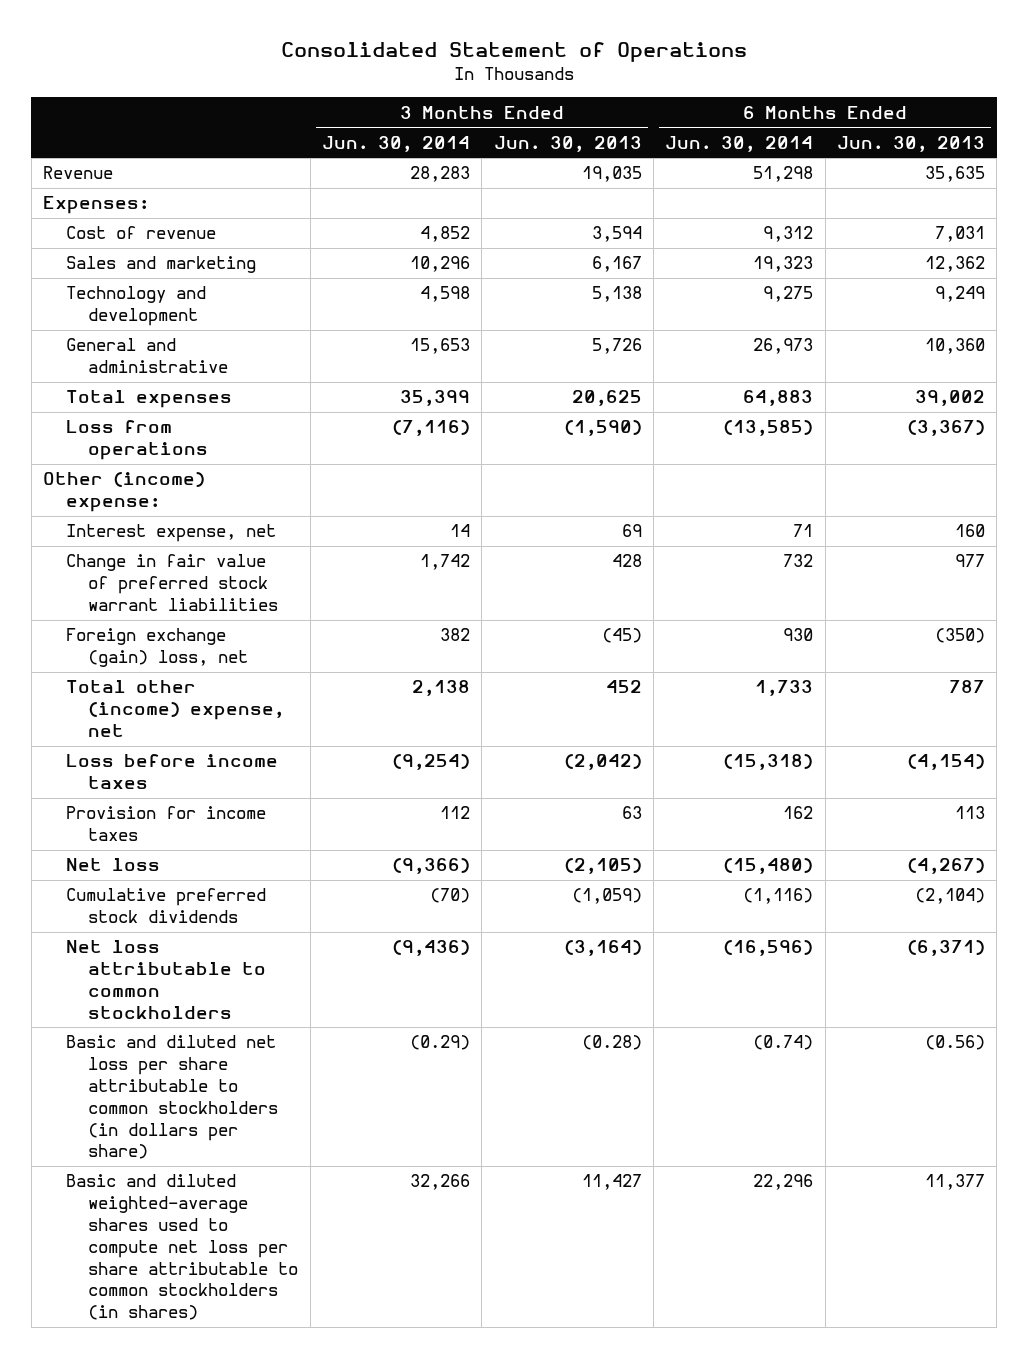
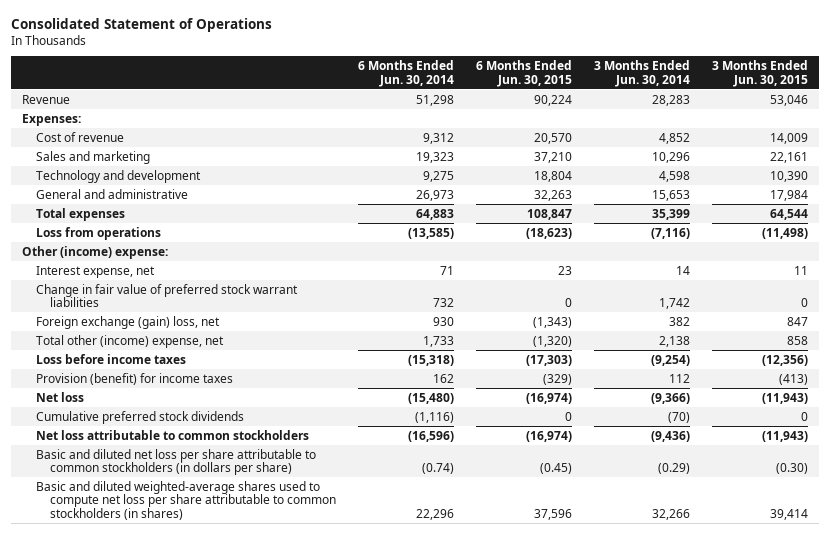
- | 3 Months Ended Jun. 30, 2014 | 3 Months Ended Jun. 30, 2013 | 6 Months Ended Jun. 30, 2014 | 6 Months Ended Jun. 30, 2013
+ | 6 Months Ended Jun. 30, 2014 | 6 Months Ended Jun. 30, 2015 | 3 Months Ended Jun. 30, 2014 | 3 Months Ended Jun. 30, 2015
- Provision for income taxes | 112 | 63 | 162 | 113
+ Provision (benefit) for income taxes | 162 | (329) | 112 | (413)

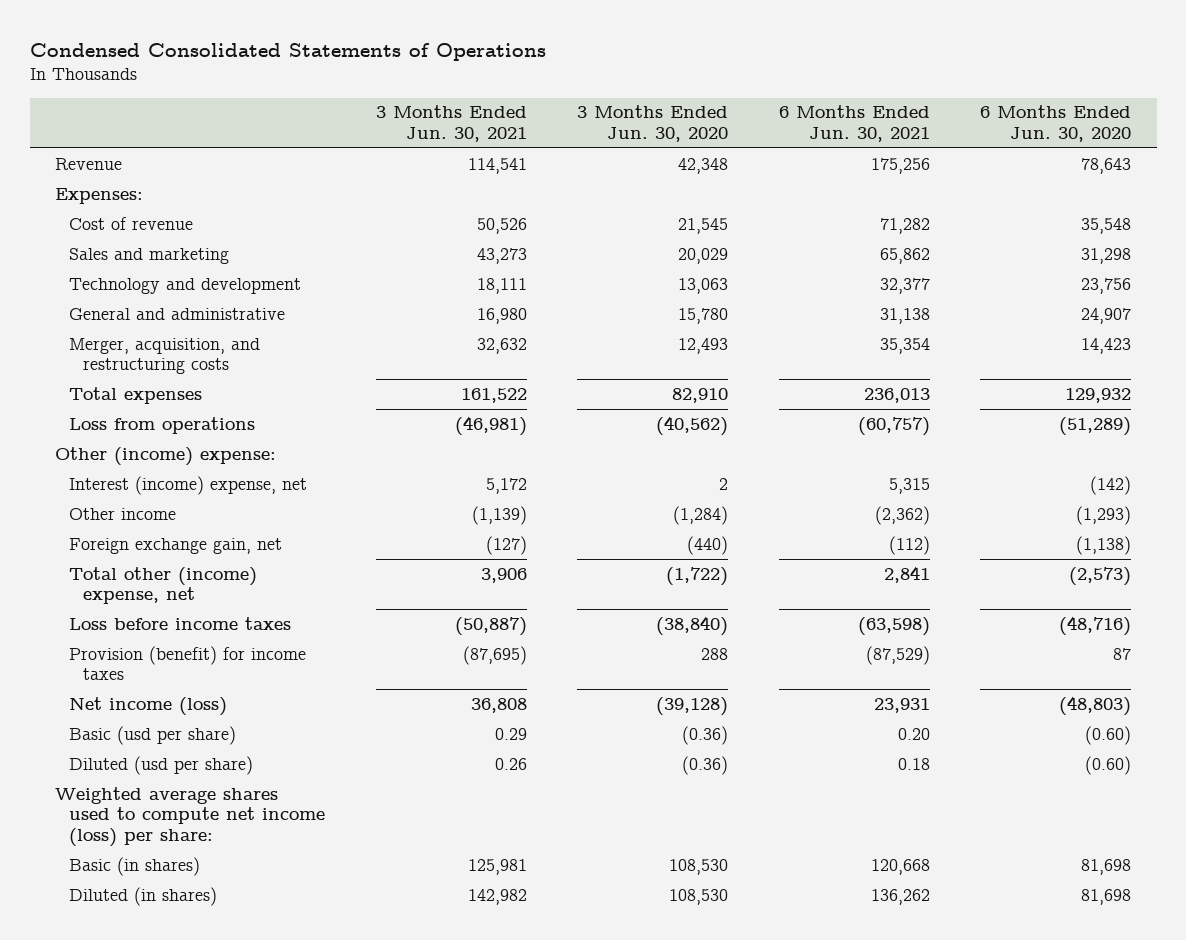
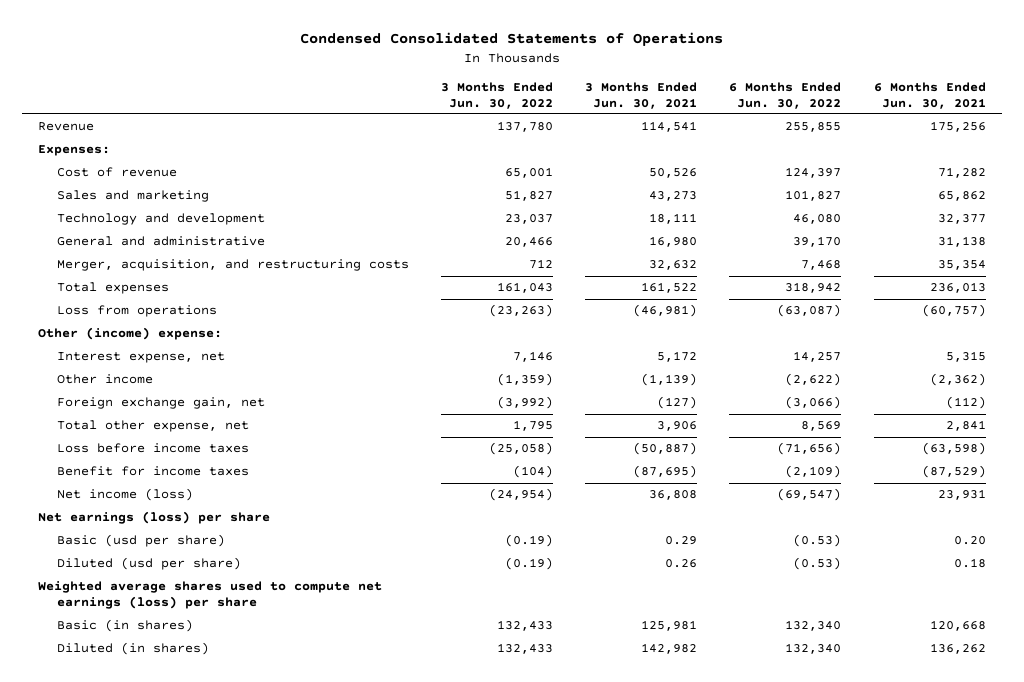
- | 3 Months Ended Jun. 30, 2021 | 3 Months Ended Jun. 30, 2020 | 6 Months Ended Jun. 30, 2021 | 6 Months Ended Jun. 30, 2020
+ | 3 Months Ended Jun. 30, 2022 | 3 Months Ended Jun. 30, 2021 | 6 Months Ended Jun. 30, 2022 | 6 Months Ended Jun. 30, 2021
- Interest (income) expense, net | 5,172 | 2 | 5,315 | (142)
+ Interest expense, net | 7,146 | 5,172 | 14,257 | 5,315
- Total other (income) expense, net | 3,906 | (1,722) | 2,841 | (2,573)
+ Total other expense, net | 1,795 | 3,906 | 8,569 | 2,841
- Provision (benefit) for income taxes | (87,695) | 288 | (87,529) | 87
+ Benefit for income taxes | (104) | (87,695) | (2,109) | (87,529)
+ Net earnings (loss) per share
- Weighted average shares used to compute net income (loss) per share:
+ Weighted average shares used to compute net earnings (loss) per share

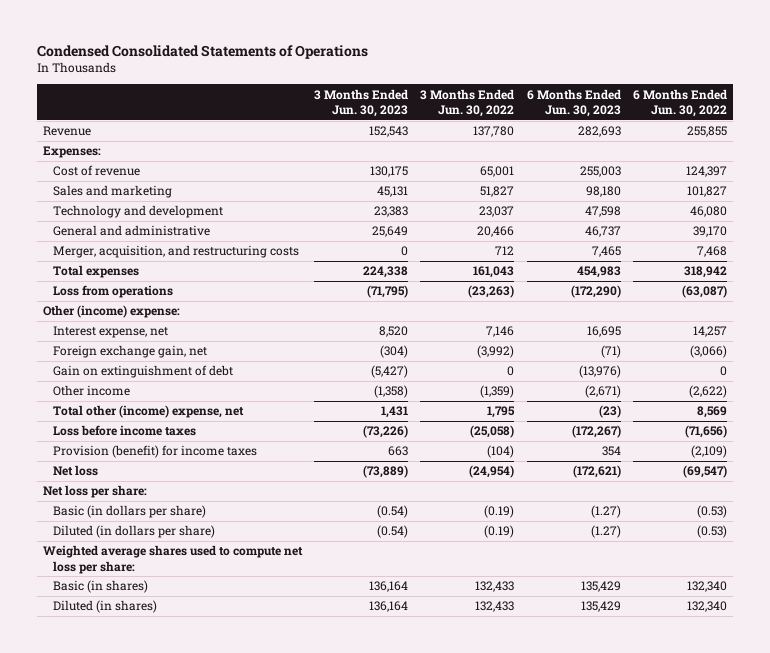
- | 3 Months Ended Jun. 30, 2022 | 3 Months Ended Jun. 30, 2021 | 6 Months Ended Jun. 30, 2022 | 6 Months Ended Jun. 30, 2021
+ | 3 Months Ended Jun. 30, 2023 | 3 Months Ended Jun. 30, 2022 | 6 Months Ended Jun. 30, 2023 | 6 Months Ended Jun. 30, 2022
- Total other expense, net | 1,795 | 3,906 | 8,569 | 2,841
+ Gain on extinguishment of debt | (5,427) | 0 | (13,976) | 0
moved down: Other income | (1,358) | (1,359) | (2,671) | (2,622)
+ Total other (income) expense, net | 1,431 | 1,795 | (23) | 8,569
- Benefit for income taxes | (104) | (87,695) | (2,109) | (87,529)
- Net income (loss) | (24,954) | 36,808 | (69,547) | 23,931
- Net earnings (loss) per share
- Basic (usd per share) | (0.19) | 0.29 | (0.53) | 0.20
- Diluted (usd per share) | (0.19) | 0.26 | (0.53) | 0.18
- Weighted average shares used to compute net earnings (loss) per share
+ Provision (benefit) for income taxes | 663 | (104) | 354 | (2,109)
+ Net loss | (73,889) | (24,954) | (172,621) | (69,547)
+ Net loss per share:
+ Basic (in dollars per share) | (0.54) | (0.19) | (1.27) | (0.53)
+ Diluted (in dollars per share) | (0.54) | (0.19) | (1.27) | (0.53)
+ Weighted average shares used to compute net loss per share:

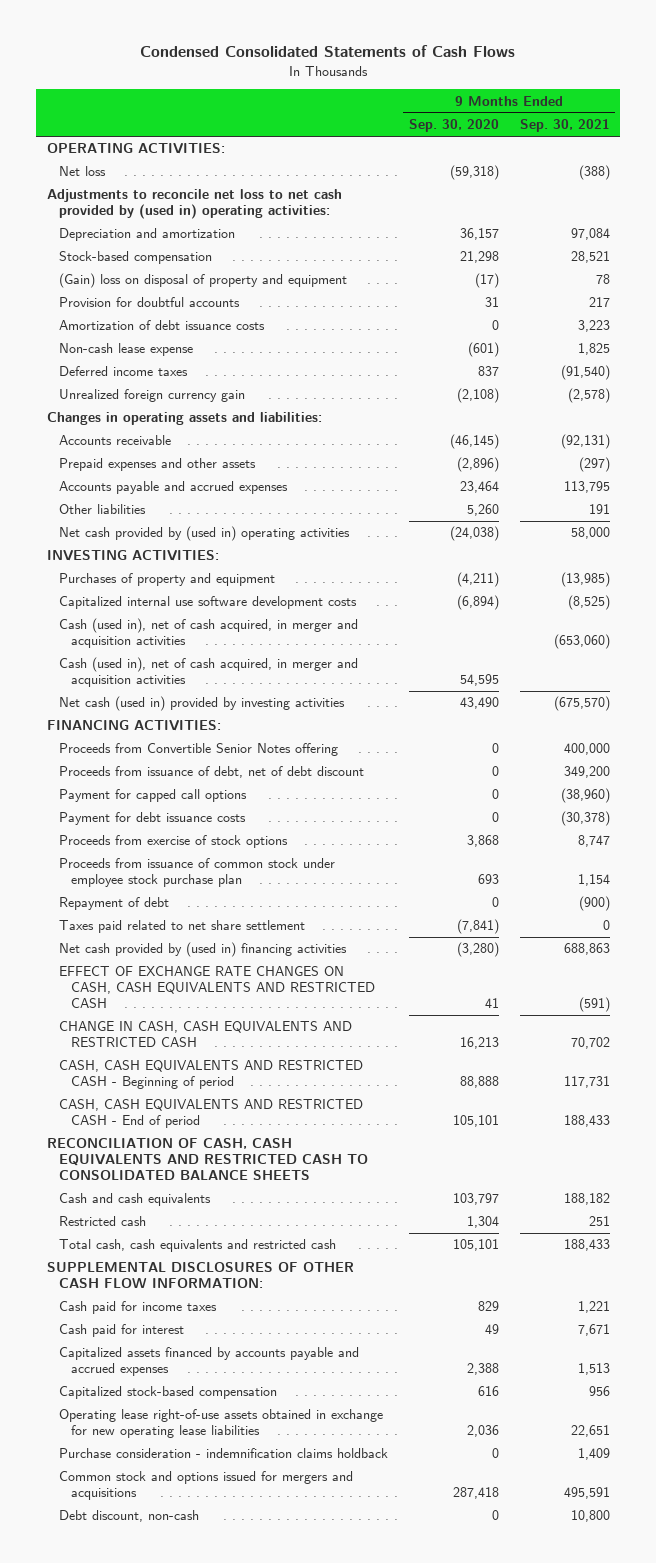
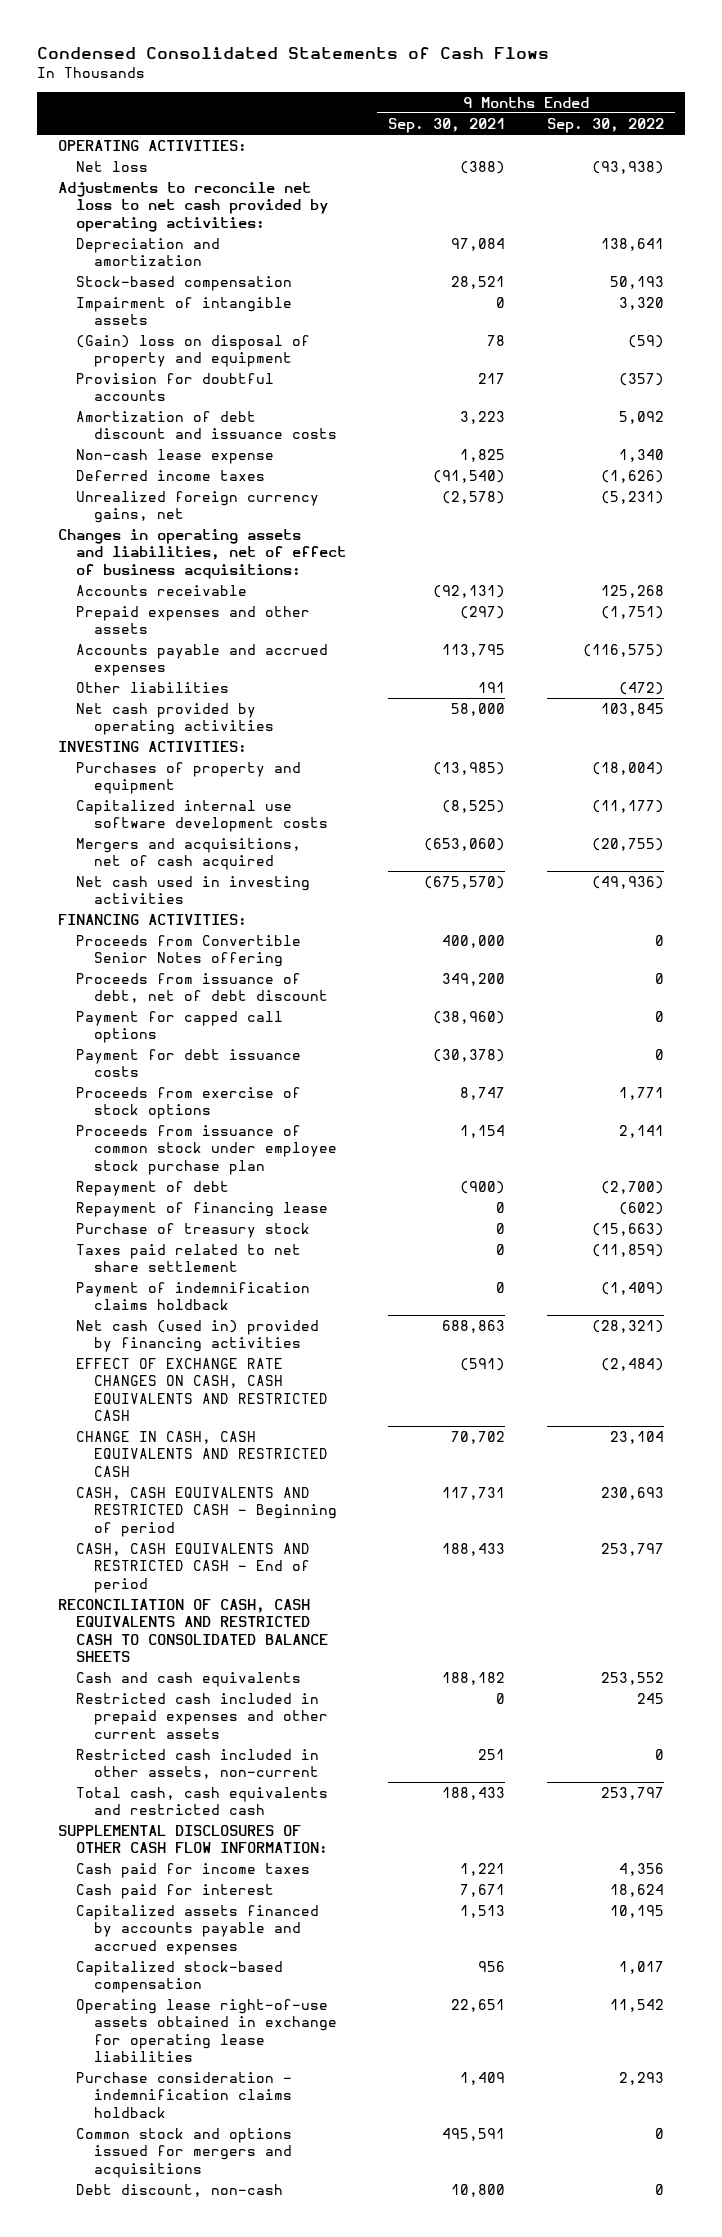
- | 9 Months Ended Sep. 30, 2020 | 9 Months Ended Sep. 30, 2021
+ | 9 Months Ended Sep. 30, 2021 | 9 Months Ended Sep. 30, 2022
- Adjustments to reconcile net loss to net cash provided by (used in) operating activities:
+ Adjustments to reconcile net loss to net cash provided by operating activities:
+ Impairment of intangible assets | 0 | 3,320
- Amortization of debt issuance costs | 0 | 3,223
+ Amortization of debt discount and issuance costs | 3,223 | 5,092
- Unrealized foreign currency gain | (2,108) | (2,578)
- Changes in operating assets and liabilities:
+ Unrealized foreign currency gains, net | (2,578) | (5,231)
+ Changes in operating assets and liabilities, net of effect of business acquisitions:
- Net cash provided by (used in) operating activities | (24,038) | 58,000
+ Net cash provided by operating activities | 58,000 | 103,845
- Cash (used in), net of cash acquired, in merger and acquisition activities | | (653,060)
- Cash (used in), net of cash acquired, in merger and acquisition activities | 54,595 |
- Net cash (used in) provided by investing activities | 43,490 | (675,570)
+ Mergers and acquisitions, net of cash acquired | (653,060) | (20,755)
+ Net cash used in investing activities | (675,570) | (49,936)
+ Repayment of financing lease | 0 | (602)
+ Purchase of treasury stock | 0 | (15,663)
- Net cash provided by (used in) financing activities | (3,280) | 688,863
+ Payment of indemnification claims holdback | 0 | (1,409)
+ Net cash (used in) provided by financing activities | 688,863 | (28,321)
- Restricted cash | 1,304 | 251
+ Restricted cash included in prepaid expenses and other current assets | 0 | 245
+ Restricted cash included in other assets, non-current | 251 | 0
- Operating lease right-of-use assets obtained in exchange for new operating lease liabilities | 2,036 | 22,651
+ Operating lease right-of-use assets obtained in exchange for operating lease liabilities | 22,651 | 11,542

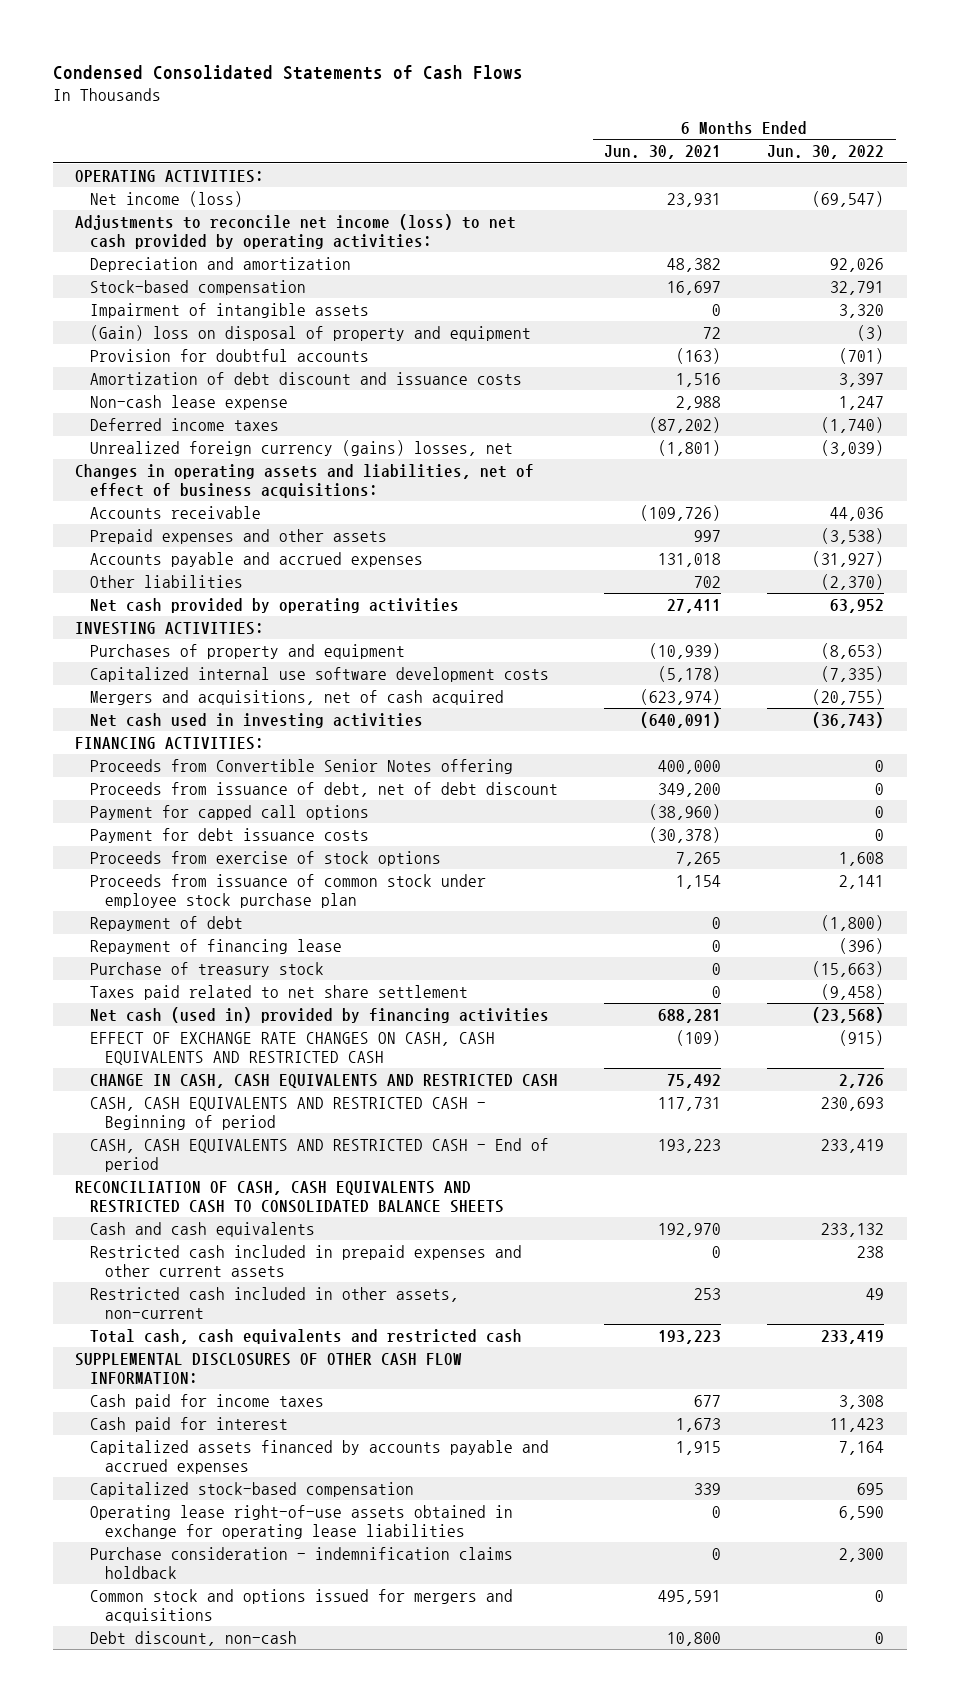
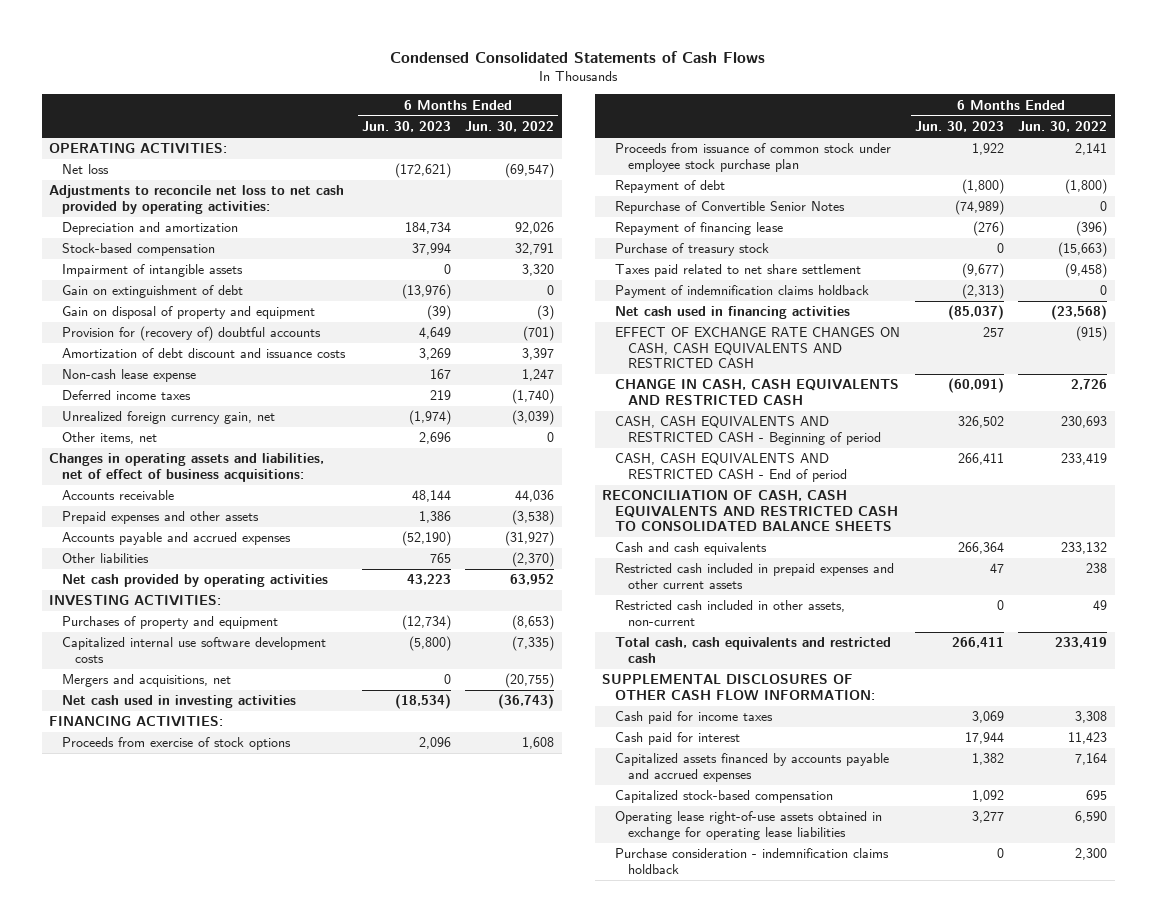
- | 6 Months Ended Jun. 30, 2021 | 6 Months Ended Jun. 30, 2022
+ | 6 Months Ended Jun. 30, 2023 | 6 Months Ended Jun. 30, 2022
- Net income (loss) | 23,931 | (69,547)
- Adjustments to reconcile net income (loss) to net cash provided by operating activities:
+ Net loss | (172,621) | (69,547)
+ Adjustments to reconcile net loss to net cash provided by operating activities:
- (Gain) loss on disposal of property and equipment | 72 | (3)
- Provision for doubtful accounts | (163) | (701)
+ Gain on extinguishment of debt | (13,976) | 0
+ Gain on disposal of property and equipment | (39) | (3)
+ Provision for (recovery of) doubtful accounts | 4,649 | (701)
- Unrealized foreign currency (gains) losses, net | (1,801) | (3,039)
+ Unrealized foreign currency gain, net | (1,974) | (3,039)
+ Other items, net | 2,696 | 0
- Mergers and acquisitions, net of cash acquired | (623,974) | (20,755)
+ Mergers and acquisitions, net | 0 | (20,755)
- Proceeds from Convertible Senior Notes offering | 400,000 | 0
- Proceeds from issuance of debt, net of debt discount | 349,200 | 0
- Payment for capped call options | (38,960) | 0
- Payment for debt issuance costs | (30,378) | 0
+ Repurchase of Convertible Senior Notes | (74,989) | 0
- Net cash (used in) provided by financing activities | 688,281 | (23,568)
+ Payment of indemnification claims holdback | (2,313) | 0
+ Net cash used in financing activities | (85,037) | (23,568)
- Common stock and options issued for mergers and acquisitions | 495,591 | 0
- Debt discount, non-cash | 10,800 | 0

